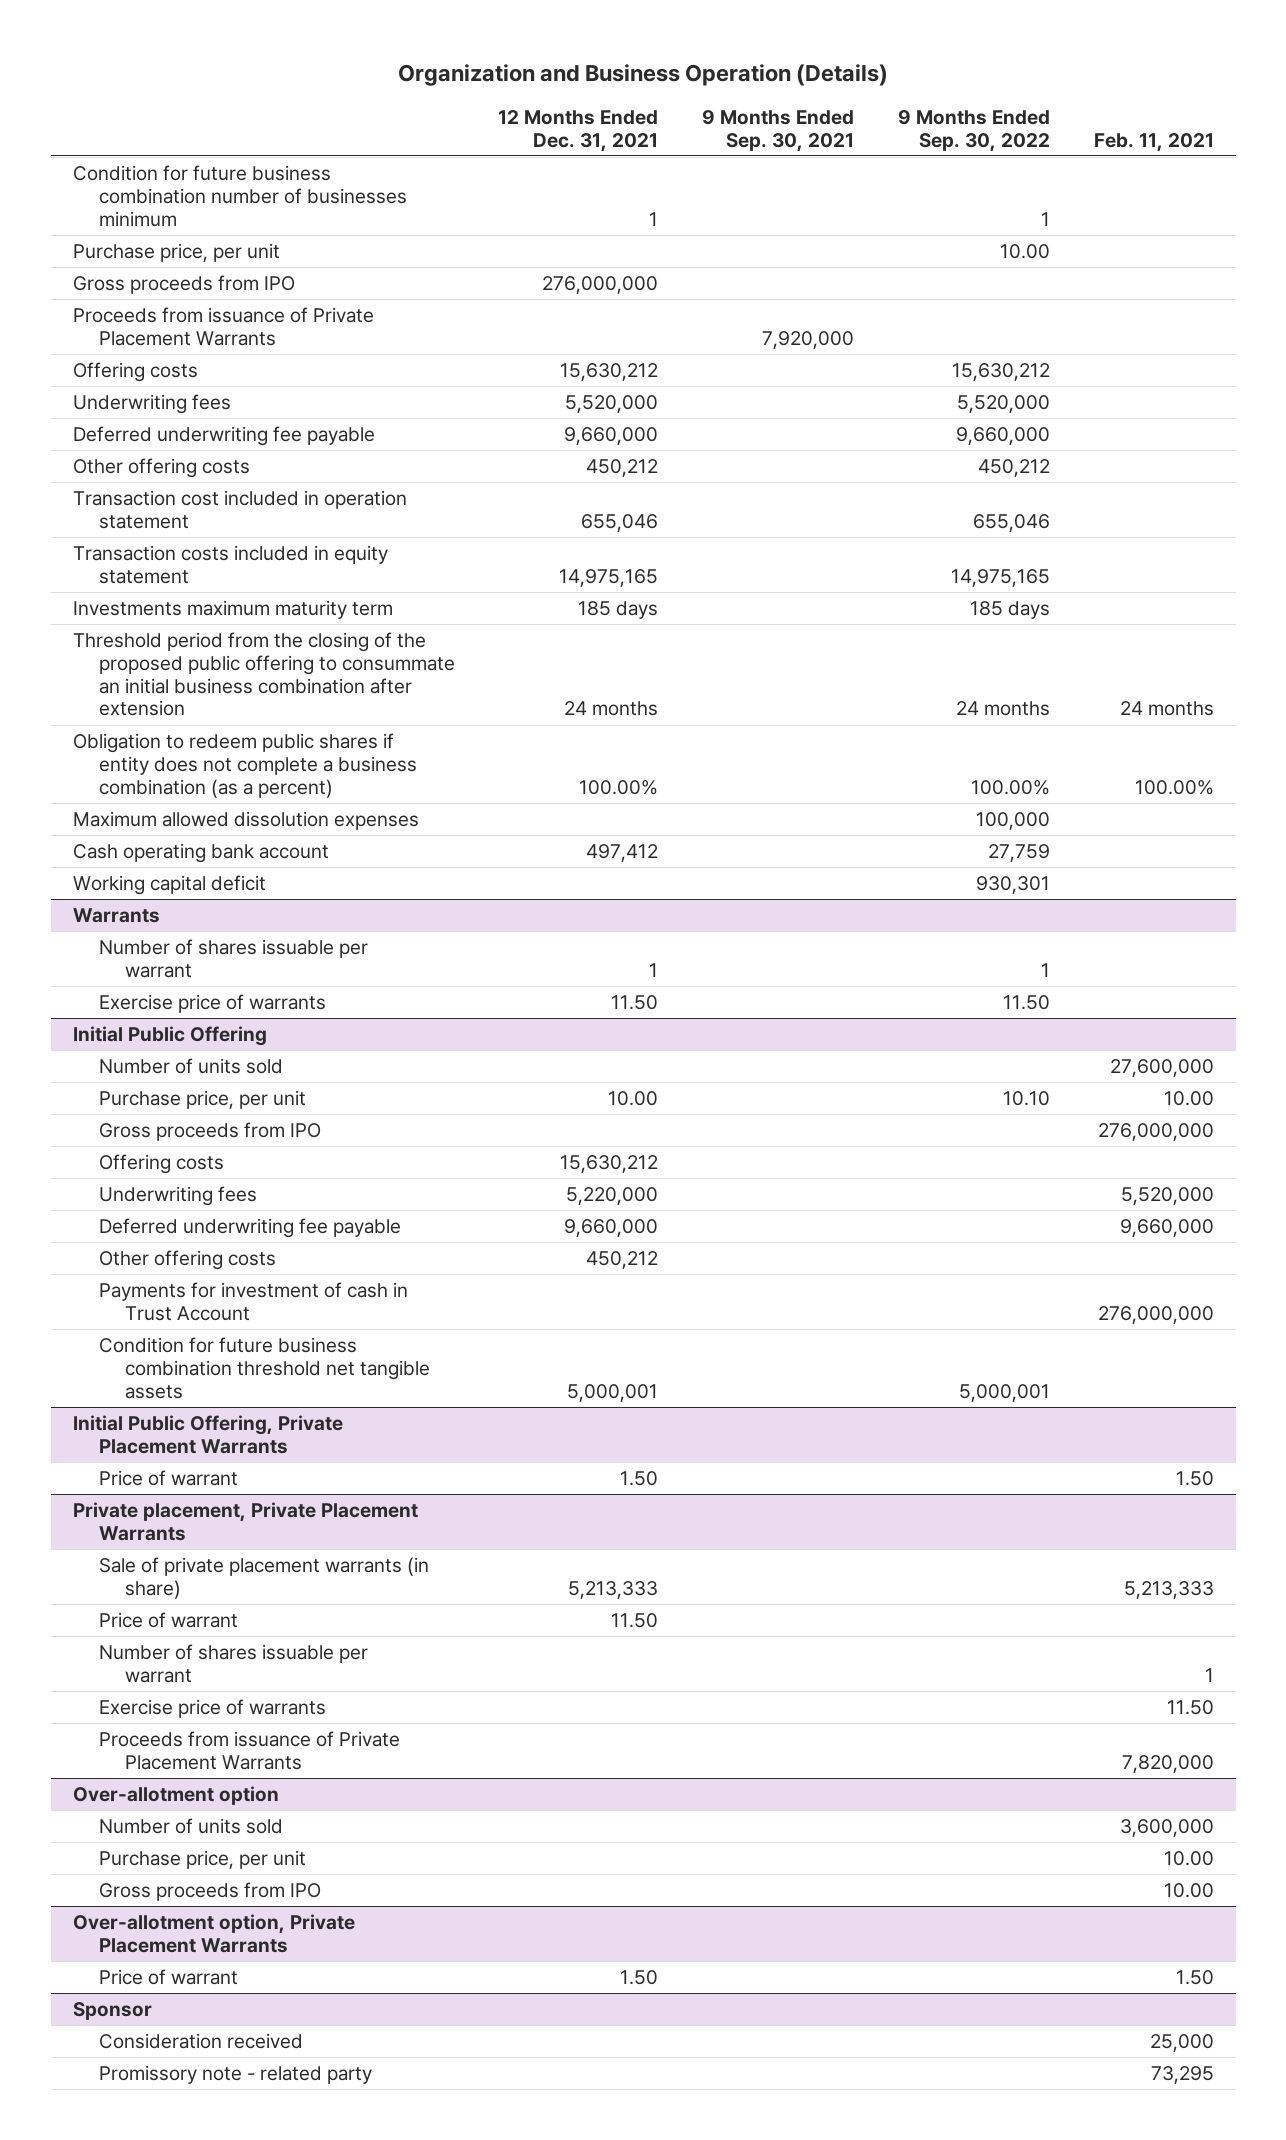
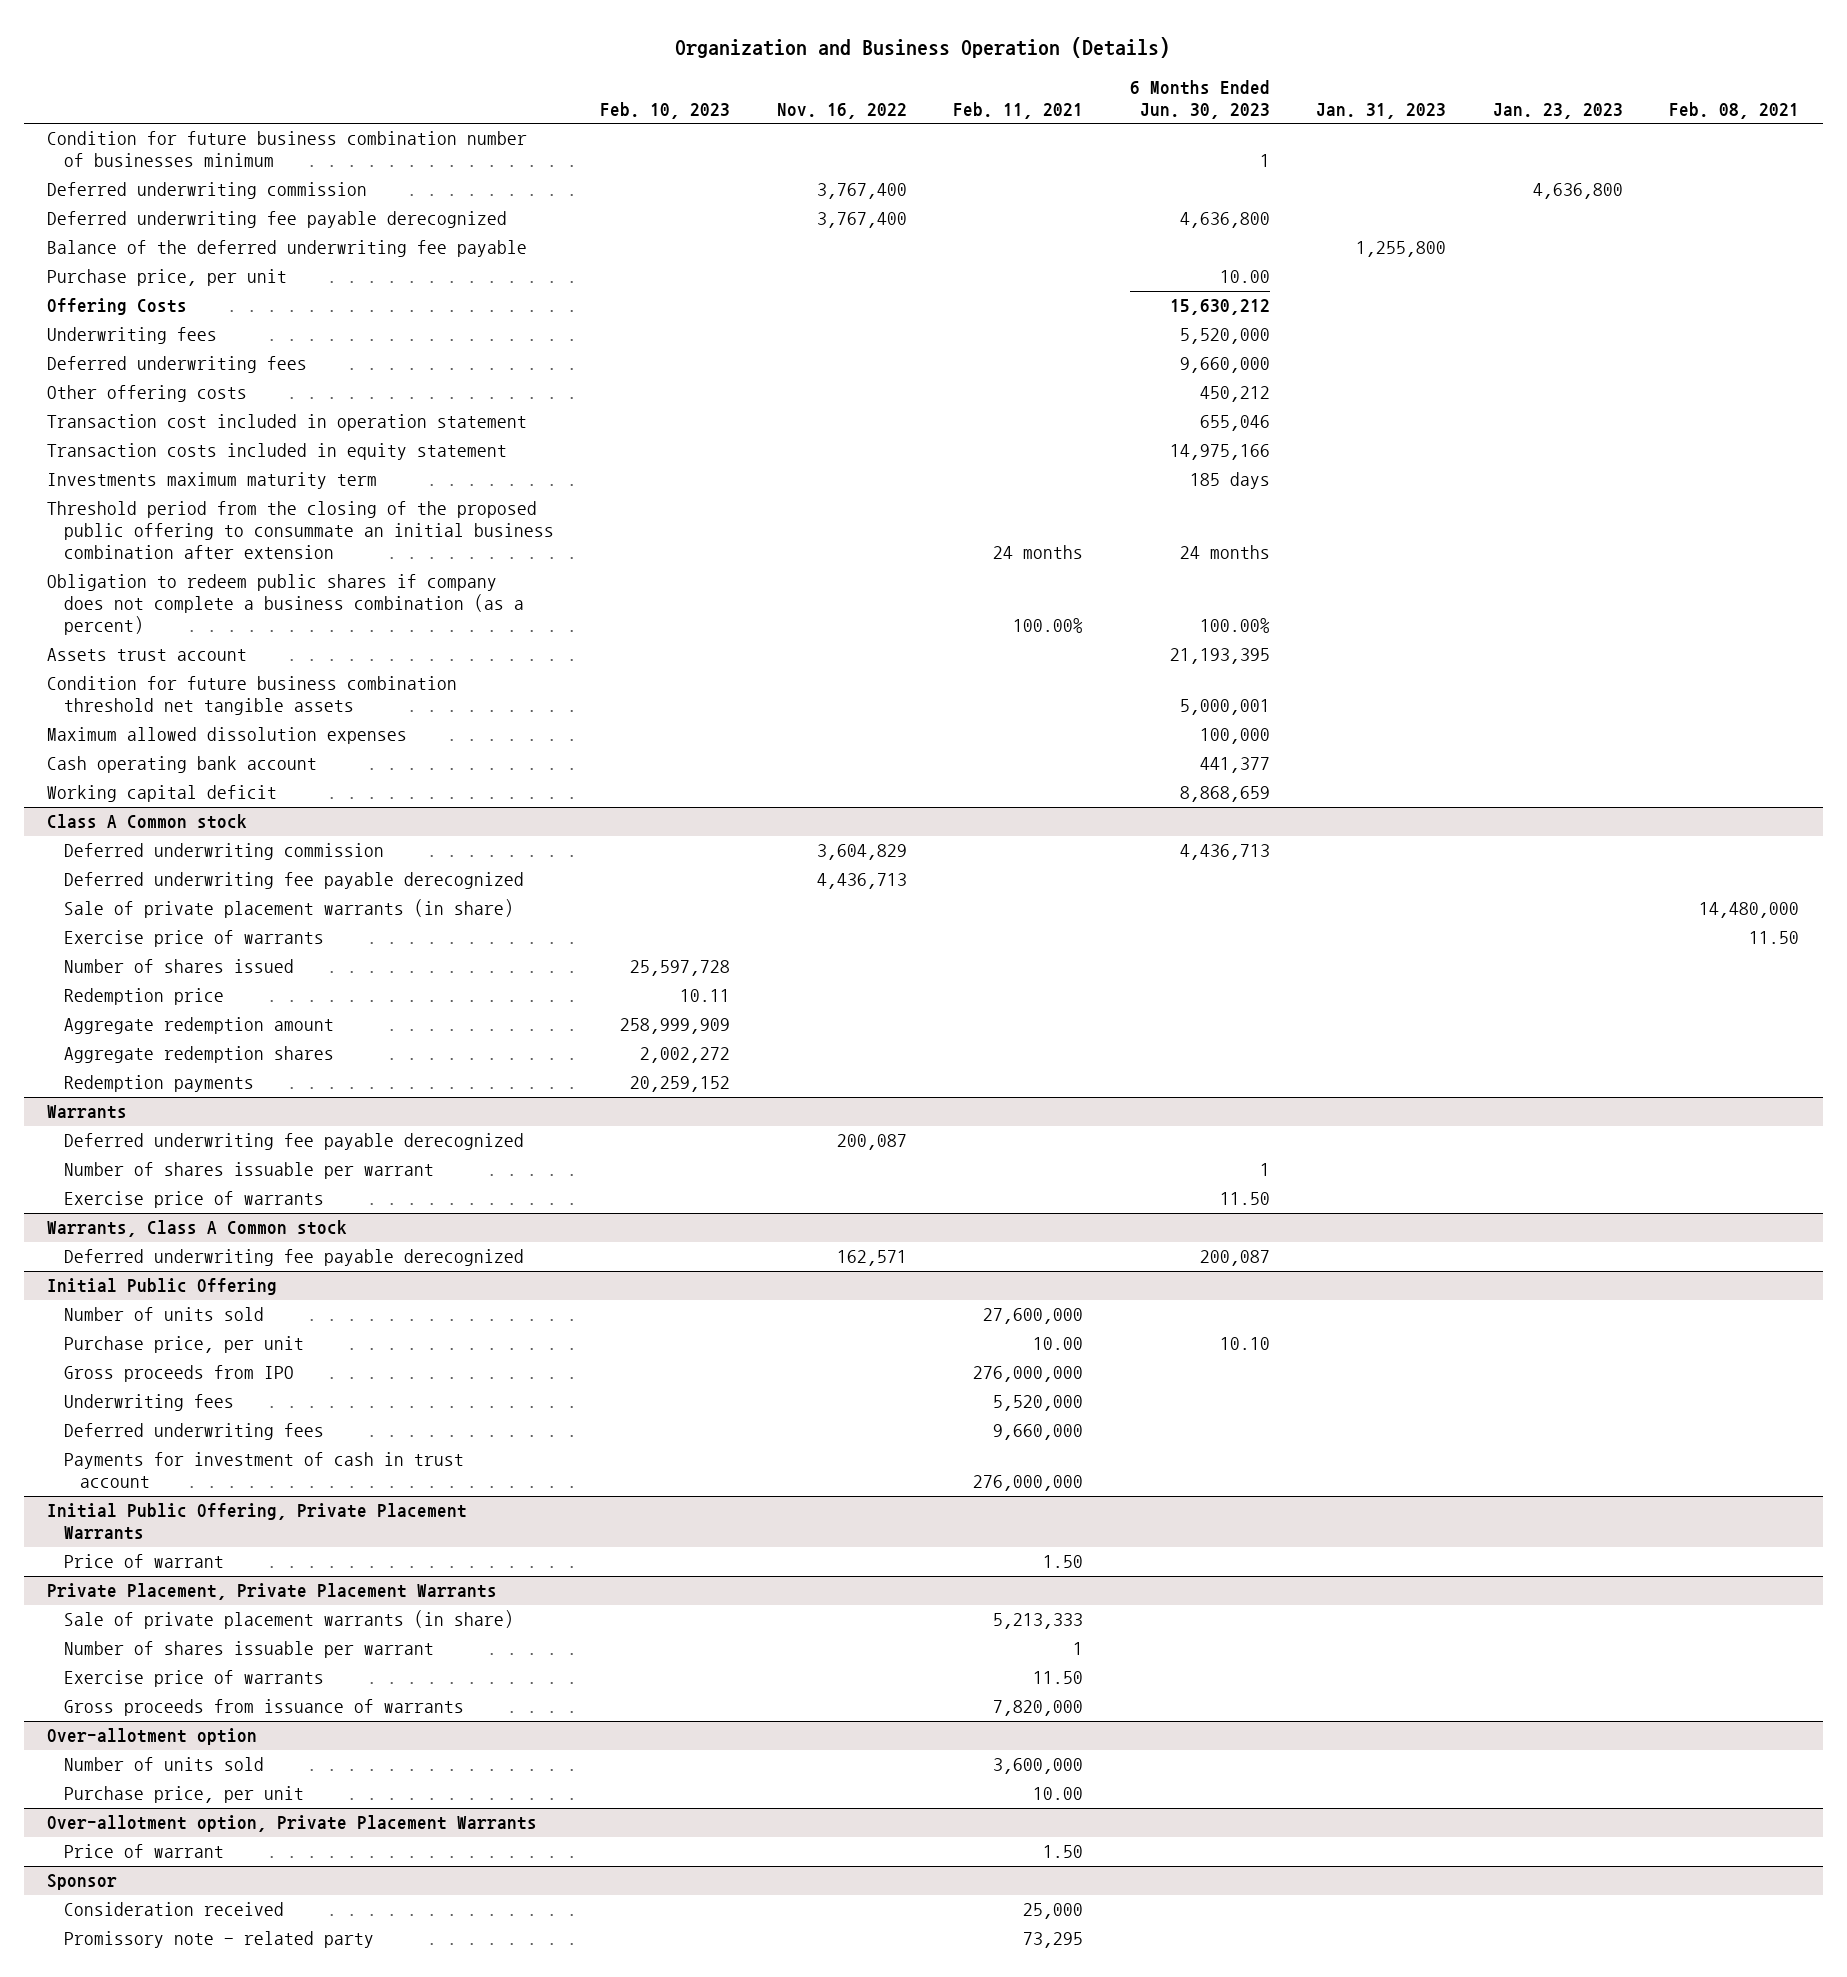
- | 12 Months Ended Dec. 31, 2021 | 9 Months Ended Sep. 30, 2021 | 9 Months Ended Sep. 30, 2022 | Feb. 11, 2021
+ | Feb. 10, 2023 | Nov. 16, 2022 | Feb. 11, 2021 | 6 Months Ended Jun. 30, 2023 | Jan. 31, 2023 | Jan. 23, 2023 | Feb. 08, 2021
+ Deferred underwriting commission | | 3,767,400 | | | | 4,636,800 |
+ Deferred underwriting fee payable derecognized | | 3,767,400 | | 4,636,800 | | |
+ Balance of the deferred underwriting fee payable | | | | | 1,255,800 | |
- Gross proceeds from IPO | 276,000,000 | | |
- Proceeds from issuance of Private Placement Warrants | | 7,920,000 | |
- Offering costs | 15,630,212 | | 15,630,212 |
+ Offering Costs | | | | 15,630,212 | | |
- Deferred underwriting fee payable | 9,660,000 | | 9,660,000 |
+ Deferred underwriting fees | | | | 9,660,000 | | |
- Obligation to redeem public shares if entity does not complete a business combination (as a percent) | 100.00% | | 100.00% | 100.00%
+ Obligation to redeem public shares if company does not complete a business combination (as a percent) | | | 100.00% | 100.00% | | |
+ Assets trust account | | | | 21,193,395 | | |
+ Condition for future business combination threshold net tangible assets | | | | 5,000,001 | | |
+ Class A Common stock
+ Deferred underwriting commission | | 3,604,829 | | 4,436,713 | | |
+ Deferred underwriting fee payable derecognized | | 4,436,713 | | | | |
+ Sale of private placement warrants (in share) | | | | | | | 14,480,000
+ Exercise price of warrants | | | | | | | 11.50
+ Number of shares issued | 25,597,728 | | | | | |
+ Redemption price | 10.11 | | | | | |
+ Aggregate redemption amount | 258,999,909 | | | | | |
+ Aggregate redemption shares | 2,002,272 | | | | | |
+ Redemption payments | 20,259,152 | | | | | |
@ Warrants
+ Deferred underwriting fee payable derecognized | | 200,087 | | | | |
+ Warrants, Class A Common stock
+ Deferred underwriting fee payable derecognized | | 162,571 | | 200,087 | | |
@ Initial Public Offering
- Offering costs | 15,630,212 | | |
- Deferred underwriting fee payable | 9,660,000 | | | 9,660,000
- Other offering costs | 450,212 | | |
- Payments for investment of cash in Trust Account | | | | 276,000,000
- Condition for future business combination threshold net tangible assets | 5,000,001 | | 5,000,001 |
+ Deferred underwriting fees | | | 9,660,000 | | | |
+ Payments for investment of cash in trust account | | | 276,000,000 | | | |
- Private placement, Private Placement Warrants
+ Private Placement, Private Placement Warrants
- Price of warrant | 11.50 | | |
- Proceeds from issuance of Private Placement Warrants | | | | 7,820,000
+ Gross proceeds from issuance of warrants | | | 7,820,000 | | | |
@ Over-allotment option
- Gross proceeds from IPO | | | | 10.00

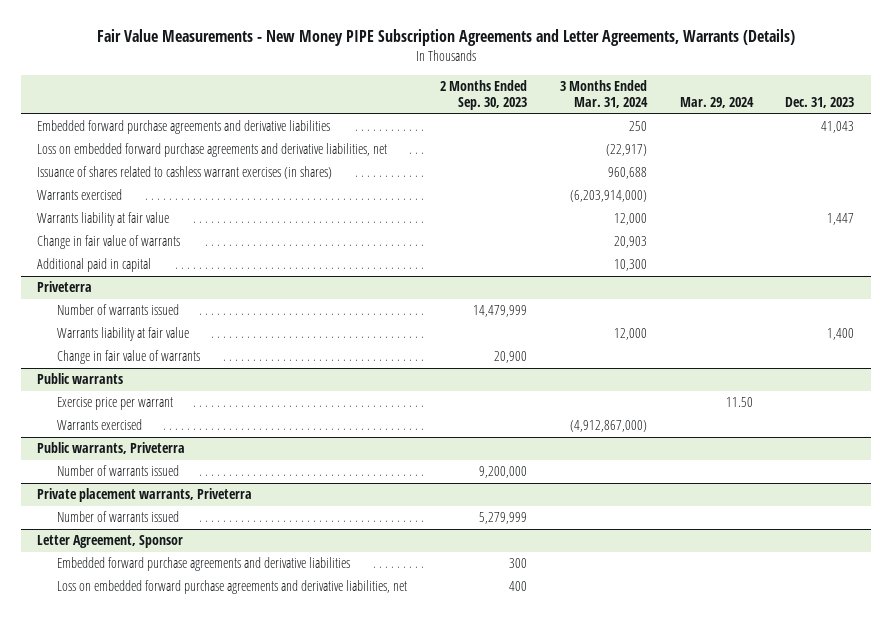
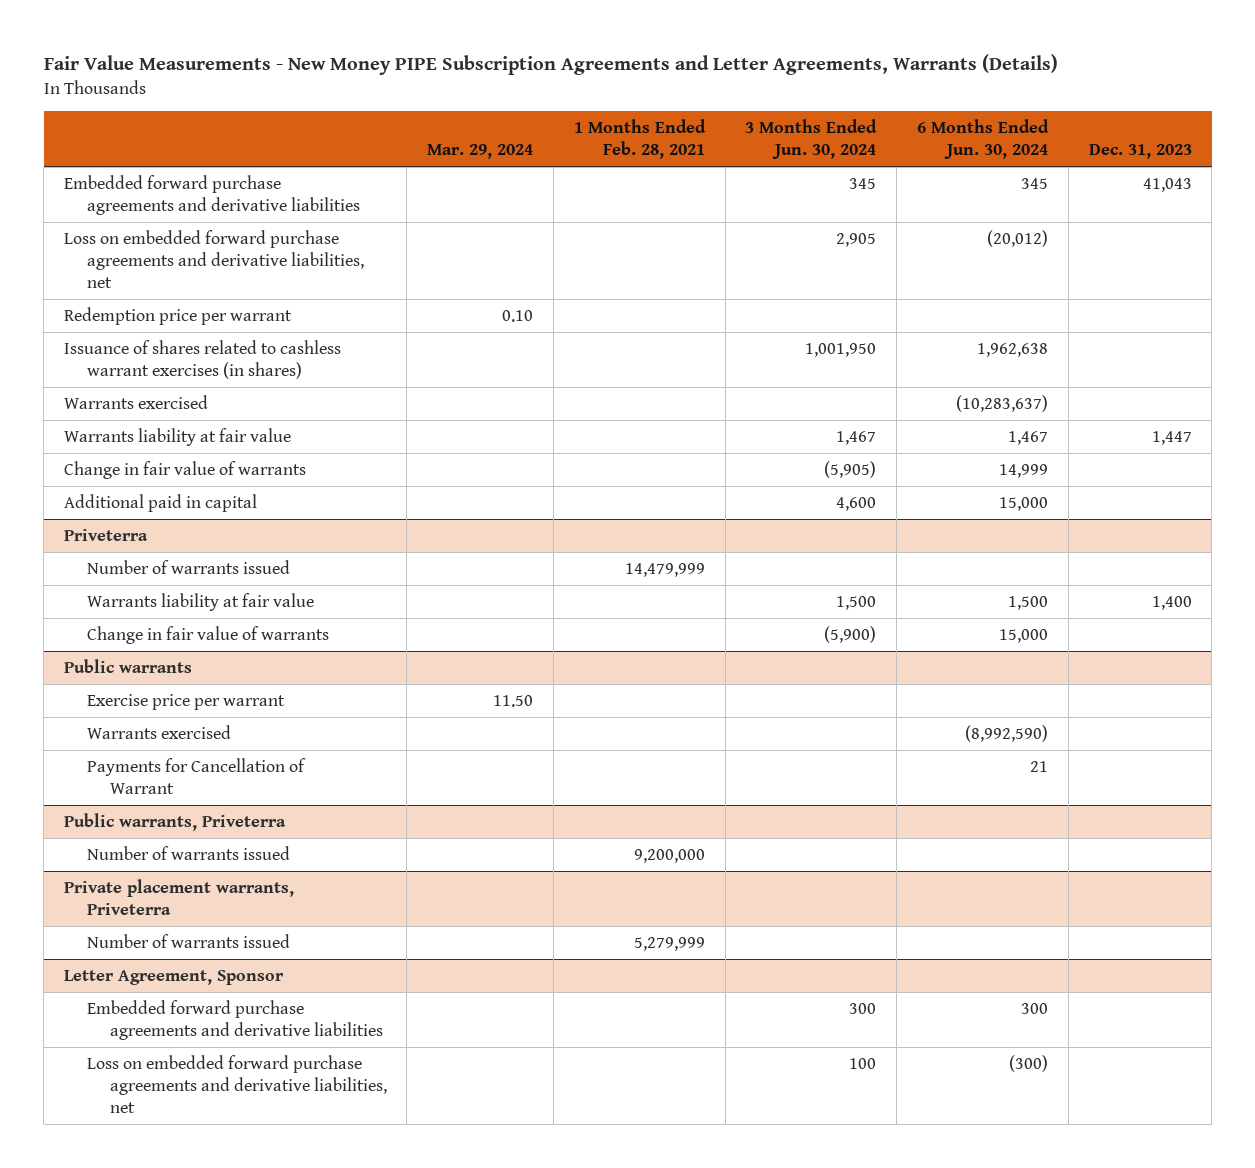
- | 2 Months Ended Sep. 30, 2023 | 3 Months Ended Mar. 31, 2024 | Mar. 29, 2024 | Dec. 31, 2023
+ | Mar. 29, 2024 | 1 Months Ended Feb. 28, 2021 | 3 Months Ended Jun. 30, 2024 | 6 Months Ended Jun. 30, 2024 | Dec. 31, 2023
+ Redemption price per warrant | 0.10 | | | |
@ Public warrants
+ Payments for Cancellation of Warrant | | | | 21 |

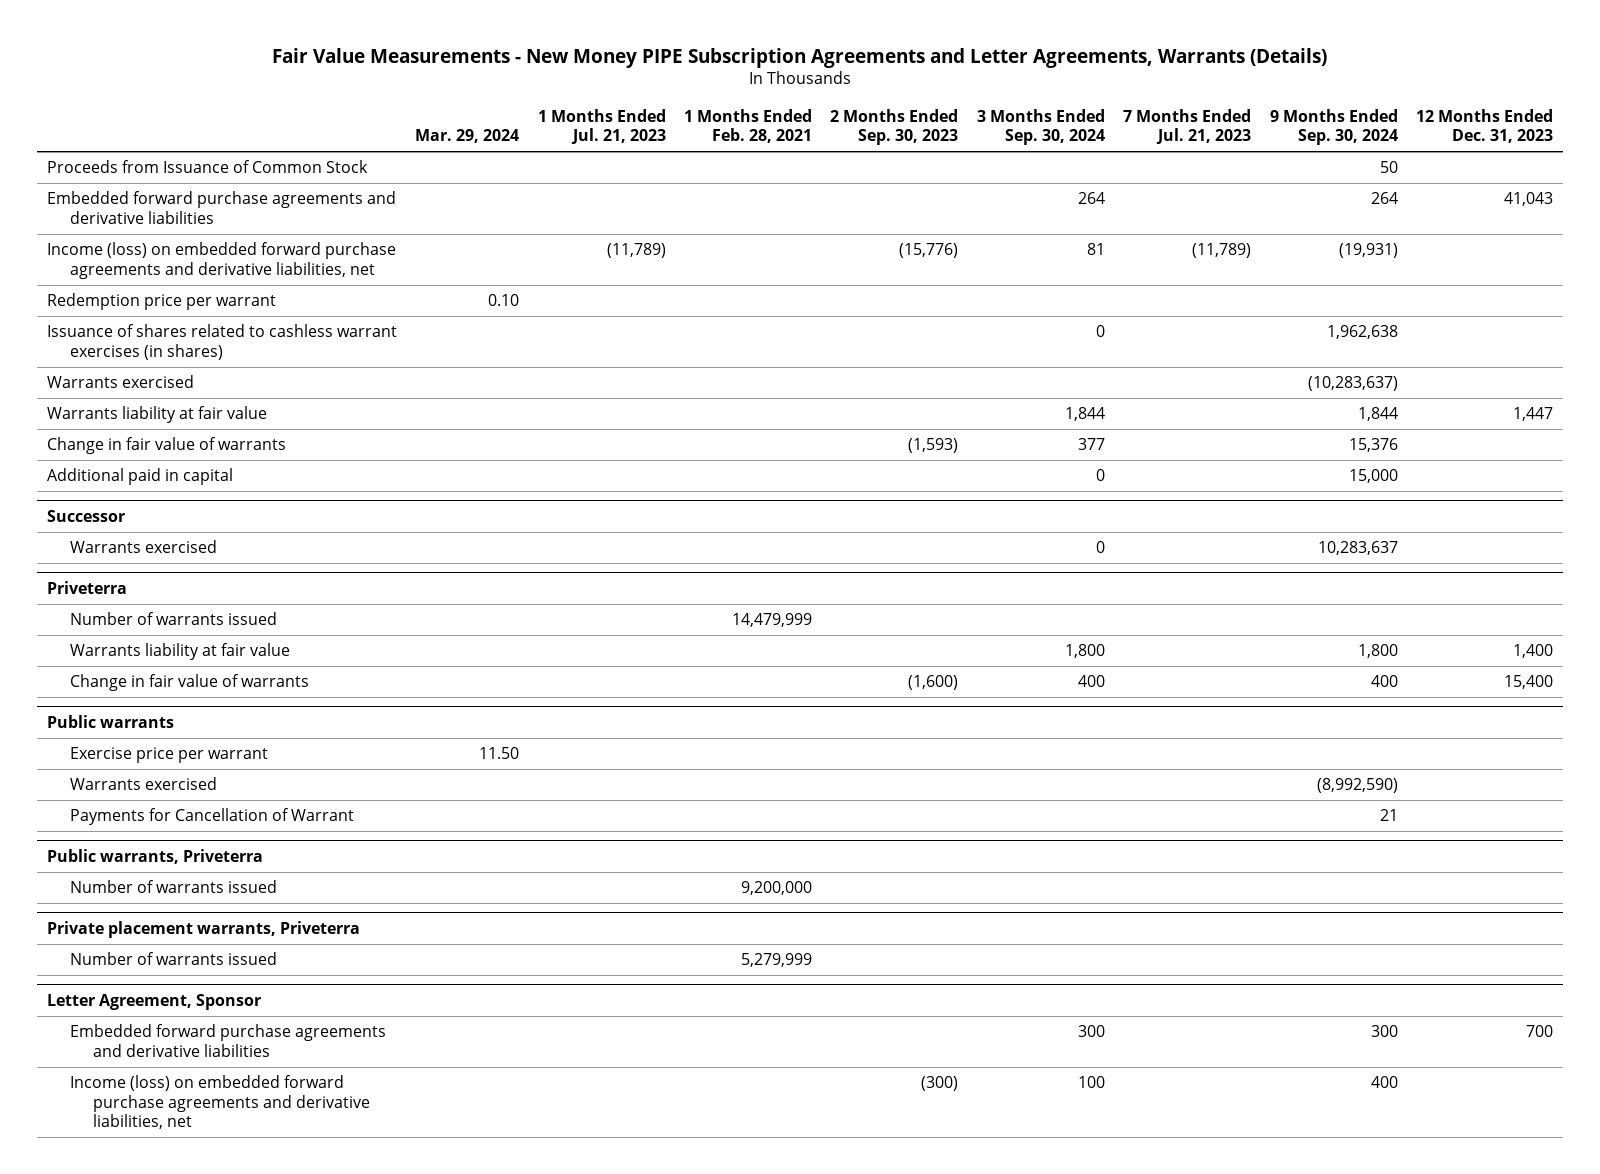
- | Mar. 29, 2024 | 1 Months Ended Feb. 28, 2021 | 3 Months Ended Jun. 30, 2024 | 6 Months Ended Jun. 30, 2024 | Dec. 31, 2023
+ | Mar. 29, 2024 | 1 Months Ended Jul. 21, 2023 | 1 Months Ended Feb. 28, 2021 | 2 Months Ended Sep. 30, 2023 | 3 Months Ended Sep. 30, 2024 | 7 Months Ended Jul. 21, 2023 | 9 Months Ended Sep. 30, 2024 | 12 Months Ended Dec. 31, 2023
+ Proceeds from Issuance of Common Stock | | | | | | | 50 |
- Loss on embedded forward purchase agreements and derivative liabilities, net | | | 2,905 | (20,012) |
+ Income (loss) on embedded forward purchase agreements and derivative liabilities, net | | (11,789) | | (15,776) | 81 | (11,789) | (19,931) |
+ Successor
+ Warrants exercised | | | | | 0 | | 10,283,637 |
@ Letter Agreement, Sponsor
- Loss on embedded forward purchase agreements and derivative liabilities, net | | | 100 | (300) |
+ Income (loss) on embedded forward purchase agreements and derivative liabilities, net | | | | (300) | 100 | | 400 |

